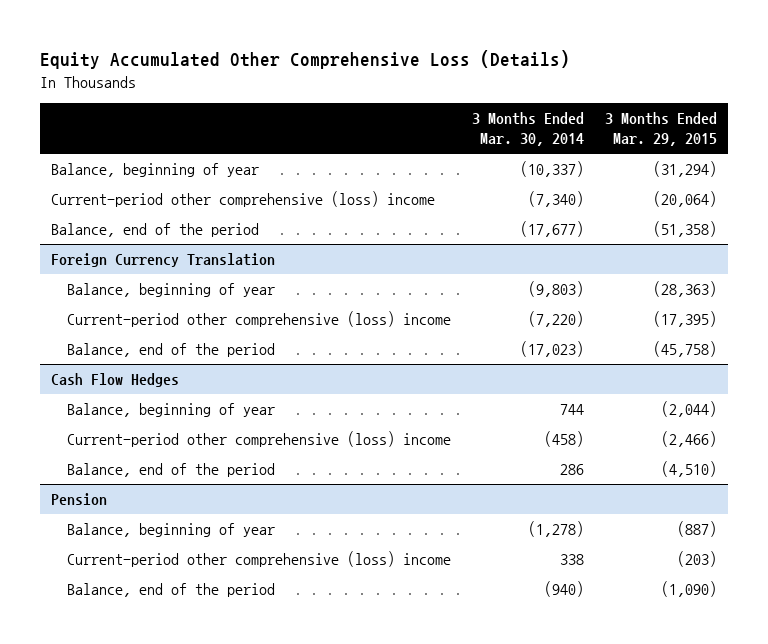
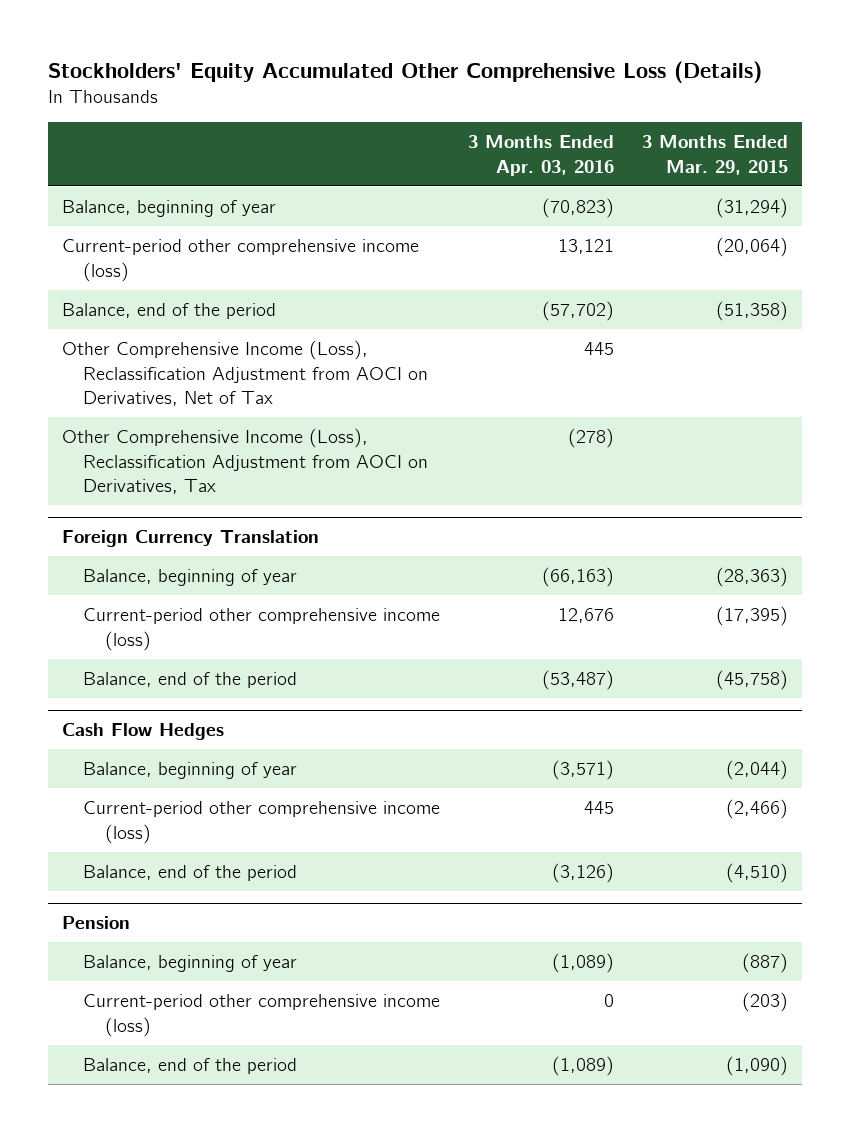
- Equity Accumulated Other Comprehensive Loss (Details)
+ Stockholders' Equity Accumulated Other Comprehensive Loss (Details)
- | 3 Months Ended Mar. 30, 2014 | 3 Months Ended Mar. 29, 2015
+ | 3 Months Ended Apr. 03, 2016 | 3 Months Ended Mar. 29, 2015
- Current-period other comprehensive (loss) income | (7,340) | (20,064)
+ Current-period other comprehensive income (loss) | 13,121 | (20,064)
+ Other Comprehensive Income (Loss), Reclassification Adjustment from AOCI on Derivatives, Net of Tax | 445 |
+ Other Comprehensive Income (Loss), Reclassification Adjustment from AOCI on Derivatives, Tax | (278) |
@ Foreign Currency Translation
- Current-period other comprehensive (loss) income | (7,220) | (17,395)
+ Current-period other comprehensive income (loss) | 12,676 | (17,395)
@ Cash Flow Hedges
- Current-period other comprehensive (loss) income | (458) | (2,466)
+ Current-period other comprehensive income (loss) | 445 | (2,466)
@ Pension
- Current-period other comprehensive (loss) income | 338 | (203)
+ Current-period other comprehensive income (loss) | 0 | (203)

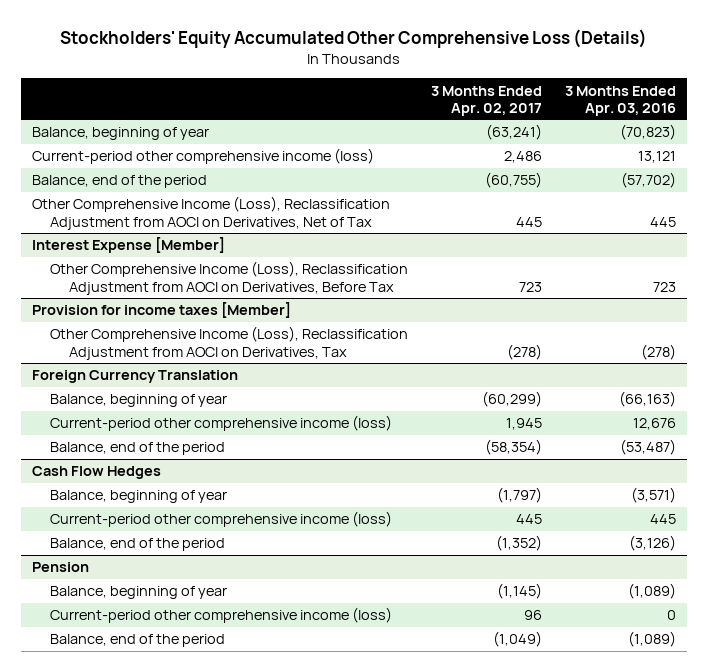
- | 3 Months Ended Apr. 03, 2016 | 3 Months Ended Mar. 29, 2015
+ | 3 Months Ended Apr. 02, 2017 | 3 Months Ended Apr. 03, 2016
+ Interest Expense [Member]
+ Other Comprehensive Income (Loss), Reclassification Adjustment from AOCI on Derivatives, Before Tax | 723 | 723
+ Provision for income taxes [Member]

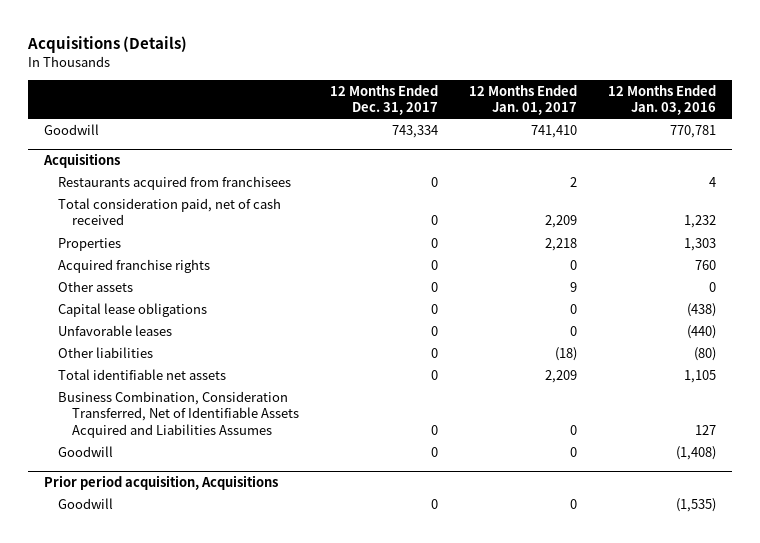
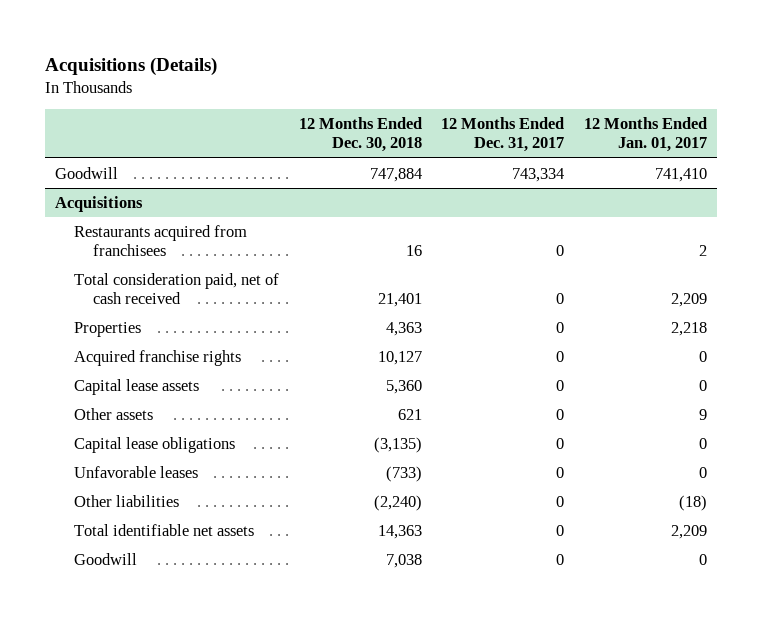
- | 12 Months Ended Dec. 31, 2017 | 12 Months Ended Jan. 01, 2017 | 12 Months Ended Jan. 03, 2016
+ | 12 Months Ended Dec. 30, 2018 | 12 Months Ended Dec. 31, 2017 | 12 Months Ended Jan. 01, 2017
@ Acquisitions
+ Capital lease assets | 5,360 | 0 | 0
- Business Combination, Consideration Transferred, Net of Identifiable Assets Acquired and Liabilities Assumes | 0 | 0 | 127
- Prior period acquisition, Acquisitions
- Goodwill | 0 | 0 | (1,535)

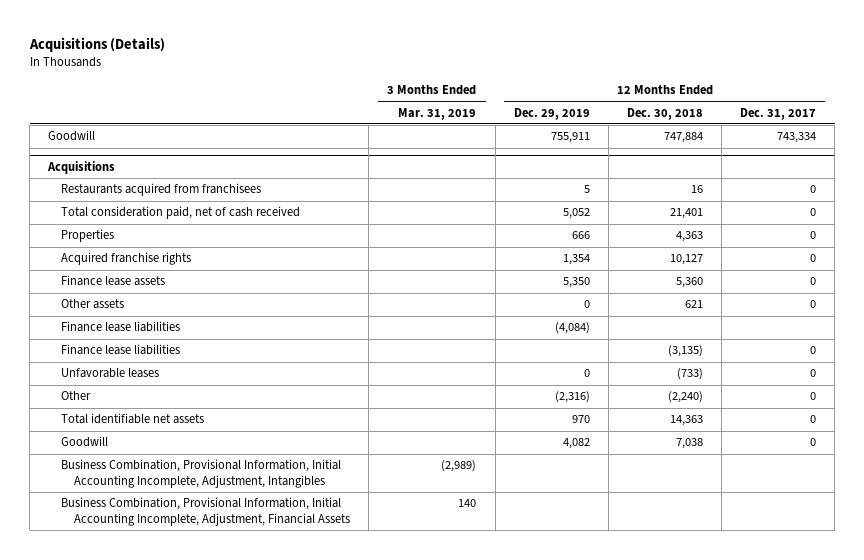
- | 12 Months Ended Dec. 30, 2018 | 12 Months Ended Dec. 31, 2017 | 12 Months Ended Jan. 01, 2017
+ | 3 Months Ended Mar. 31, 2019 | 12 Months Ended Dec. 29, 2019 | 12 Months Ended Dec. 30, 2018 | 12 Months Ended Dec. 31, 2017
@ Acquisitions
- Capital lease assets | 5,360 | 0 | 0
+ Finance lease assets | | 5,350 | 5,360 | 0
- Capital lease obligations | (3,135) | 0 | 0
+ Finance lease liabilities | | (4,084) | |
+ Finance lease liabilities | | | (3,135) | 0
- Other liabilities | (2,240) | 0 | (18)
+ Other | | (2,316) | (2,240) | 0
+ Business Combination, Provisional Information, Initial Accounting Incomplete, Adjustment, Intangibles | (2,989) | | |
+ Business Combination, Provisional Information, Initial Accounting Incomplete, Adjustment, Financial Assets | 140 | | |

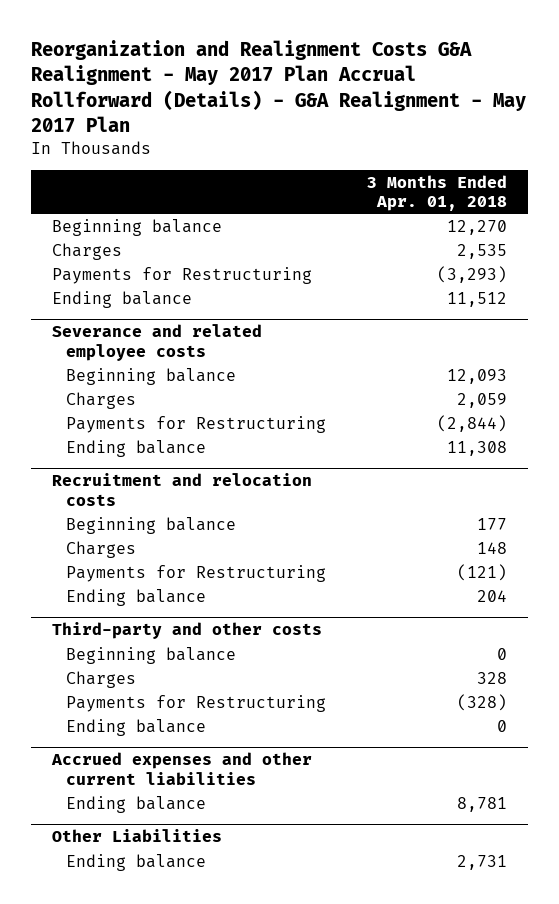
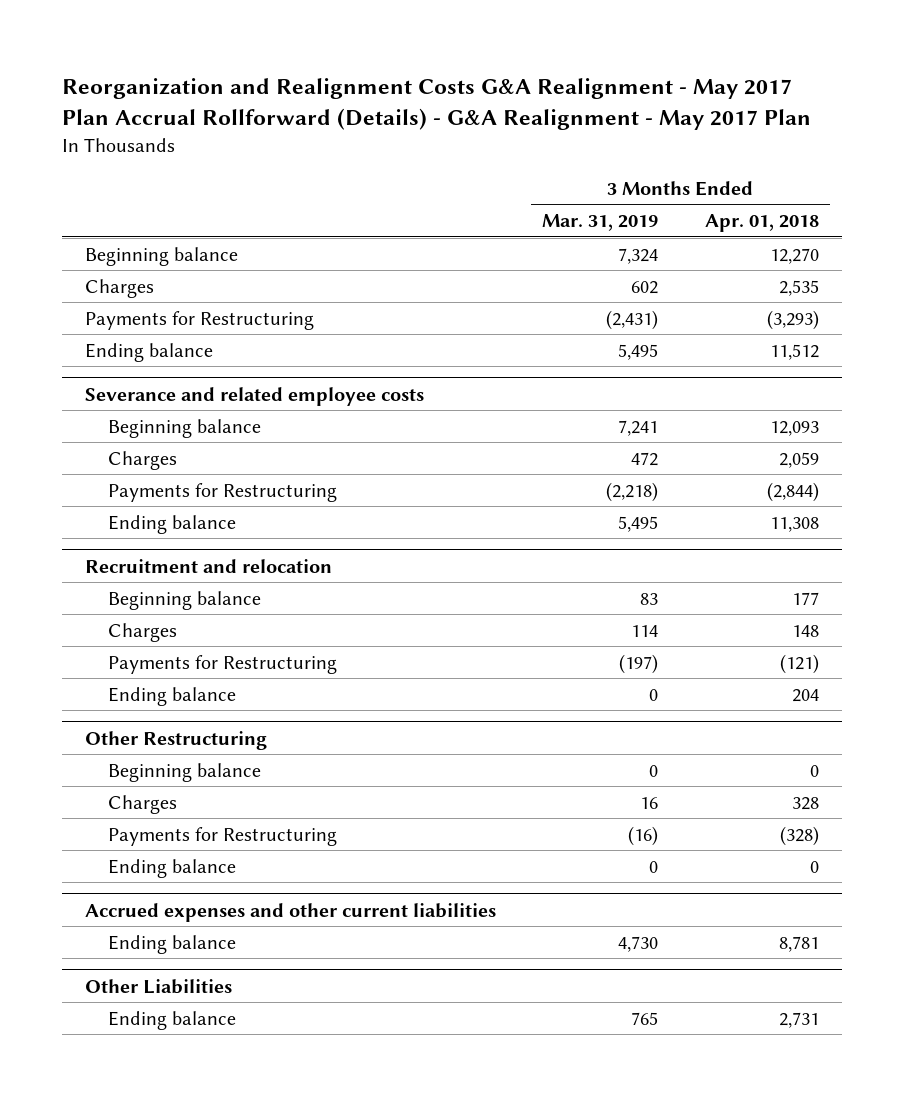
- | 3 Months Ended Apr. 01, 2018
+ | 3 Months Ended Mar. 31, 2019 | 3 Months Ended Apr. 01, 2018
- Recruitment and relocation costs
+ Recruitment and relocation
- Third-party and other costs
+ Other Restructuring

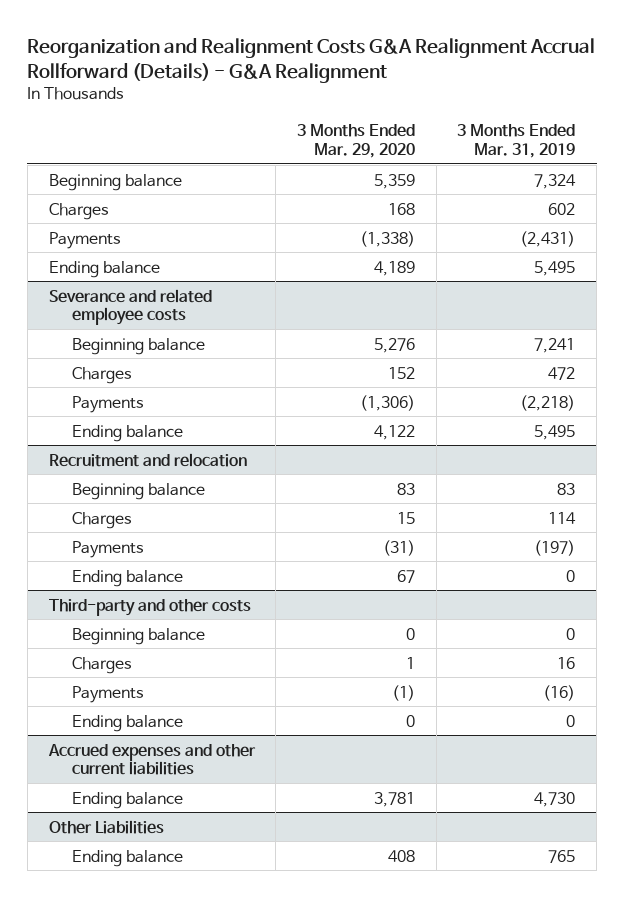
- Reorganization and Realignment Costs G&A Realignment - May 2017 Plan Accrual Rollforward (Details) - G&A Realignment - May 2017 Plan
+ Reorganization and Realignment Costs G&A Realignment Accrual Rollforward (Details) - G&A Realignment
- | 3 Months Ended Mar. 31, 2019 | 3 Months Ended Apr. 01, 2018
+ | 3 Months Ended Mar. 29, 2020 | 3 Months Ended Mar. 31, 2019
- Payments for Restructuring | (2,431) | (3,293)
+ Payments | (1,338) | (2,431)
@ Severance and related employee costs
- Payments for Restructuring | (2,218) | (2,844)
+ Payments | (1,306) | (2,218)
@ Recruitment and relocation
- Payments for Restructuring | (197) | (121)
+ Payments | (31) | (197)
- Other Restructuring
+ Third-party and other costs
- Payments for Restructuring | (16) | (328)
+ Payments | (1) | (16)

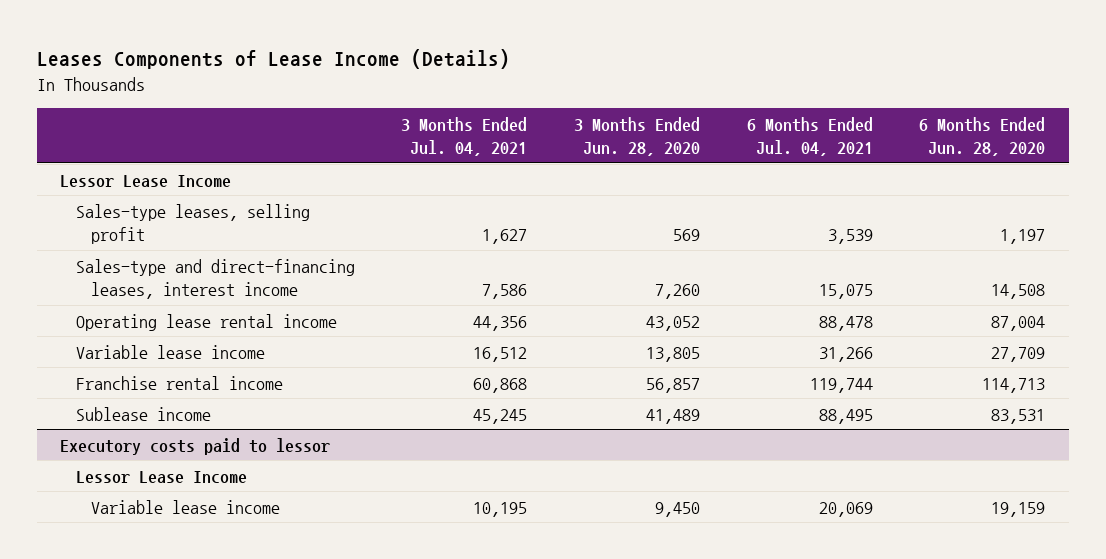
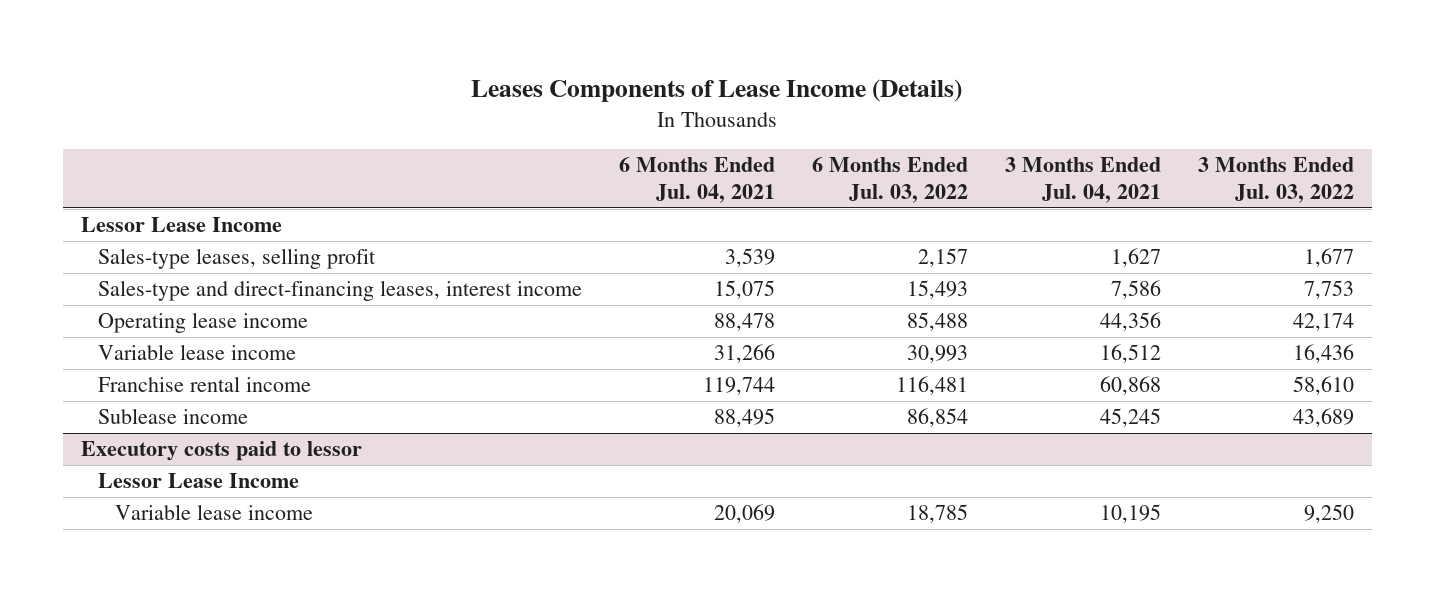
- | 3 Months Ended Jul. 04, 2021 | 3 Months Ended Jun. 28, 2020 | 6 Months Ended Jul. 04, 2021 | 6 Months Ended Jun. 28, 2020
+ | 6 Months Ended Jul. 04, 2021 | 6 Months Ended Jul. 03, 2022 | 3 Months Ended Jul. 04, 2021 | 3 Months Ended Jul. 03, 2022
- Operating lease rental income | 44,356 | 43,052 | 88,478 | 87,004
+ Operating lease income | 88,478 | 85,488 | 44,356 | 42,174

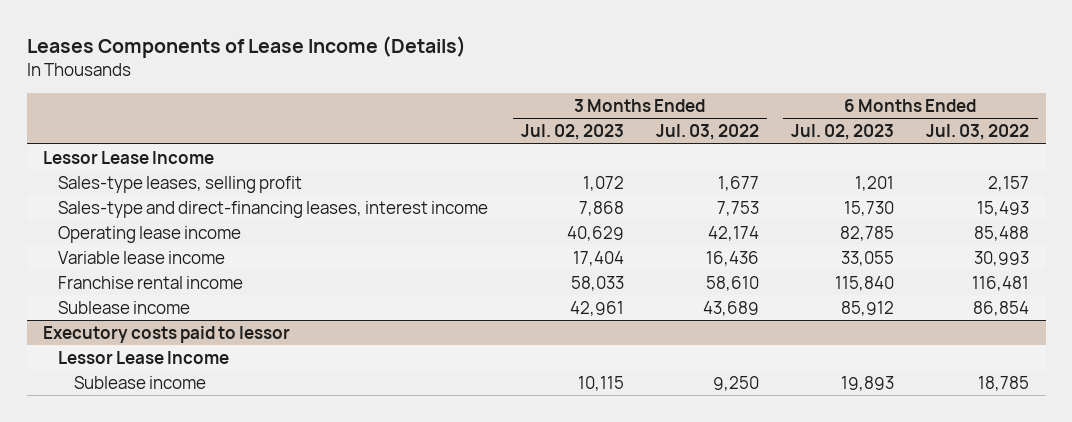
- | 6 Months Ended Jul. 04, 2021 | 6 Months Ended Jul. 03, 2022 | 3 Months Ended Jul. 04, 2021 | 3 Months Ended Jul. 03, 2022
+ | 3 Months Ended Jul. 02, 2023 | 3 Months Ended Jul. 03, 2022 | 6 Months Ended Jul. 02, 2023 | 6 Months Ended Jul. 03, 2022
@ Executory costs paid to lessor
- Variable lease income | 20,069 | 18,785 | 10,195 | 9,250
+ Sublease income | 10,115 | 9,250 | 19,893 | 18,785

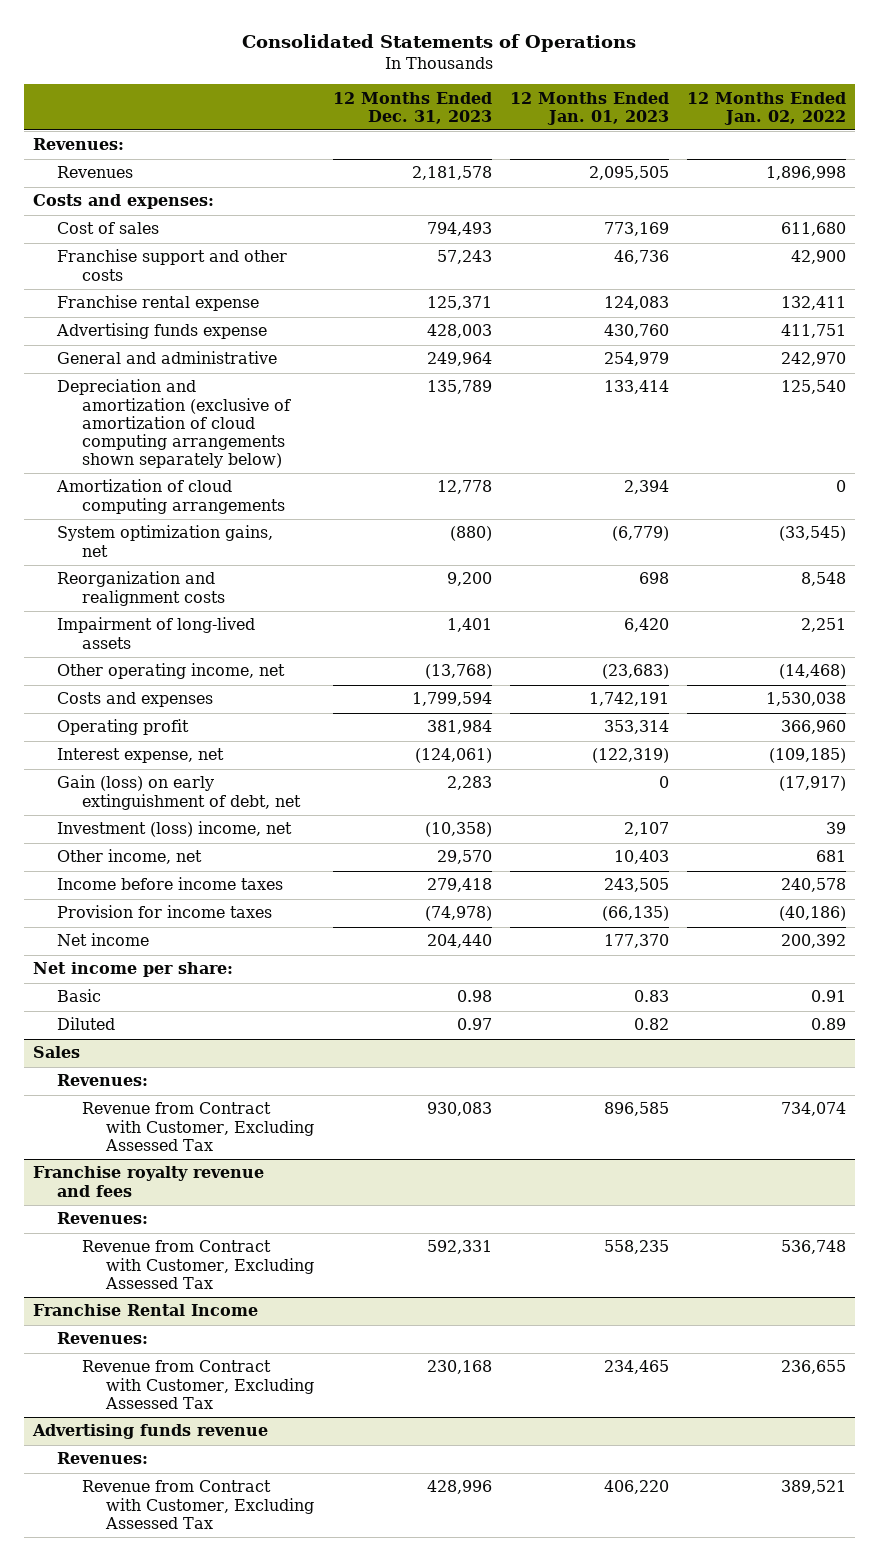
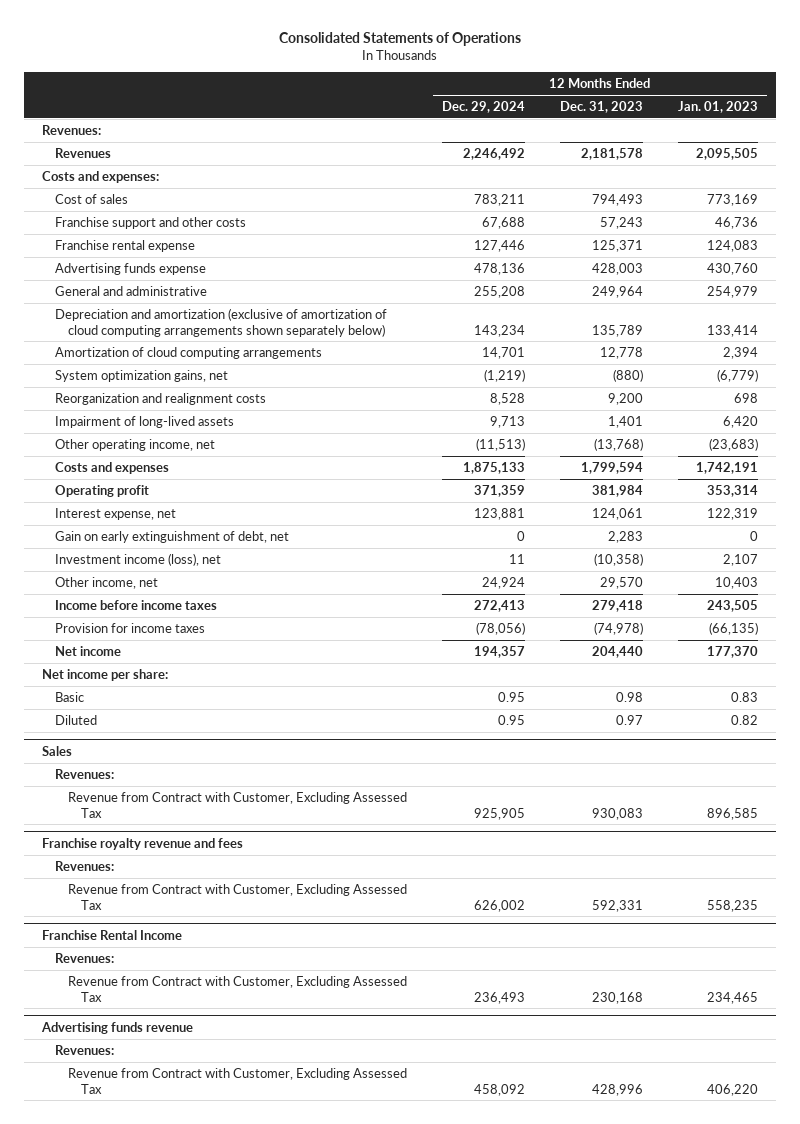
- | 12 Months Ended Dec. 31, 2023 | 12 Months Ended Jan. 01, 2023 | 12 Months Ended Jan. 02, 2022
+ | 12 Months Ended Dec. 29, 2024 | 12 Months Ended Dec. 31, 2023 | 12 Months Ended Jan. 01, 2023
- Interest expense, net | (124,061) | (122,319) | (109,185)
- Gain (loss) on early extinguishment of debt, net | 2,283 | 0 | (17,917)
- Investment (loss) income, net | (10,358) | 2,107 | 39
+ Interest expense, net | 123,881 | 124,061 | 122,319
+ Gain on early extinguishment of debt, net | 0 | 2,283 | 0
+ Investment income (loss), net | 11 | (10,358) | 2,107

